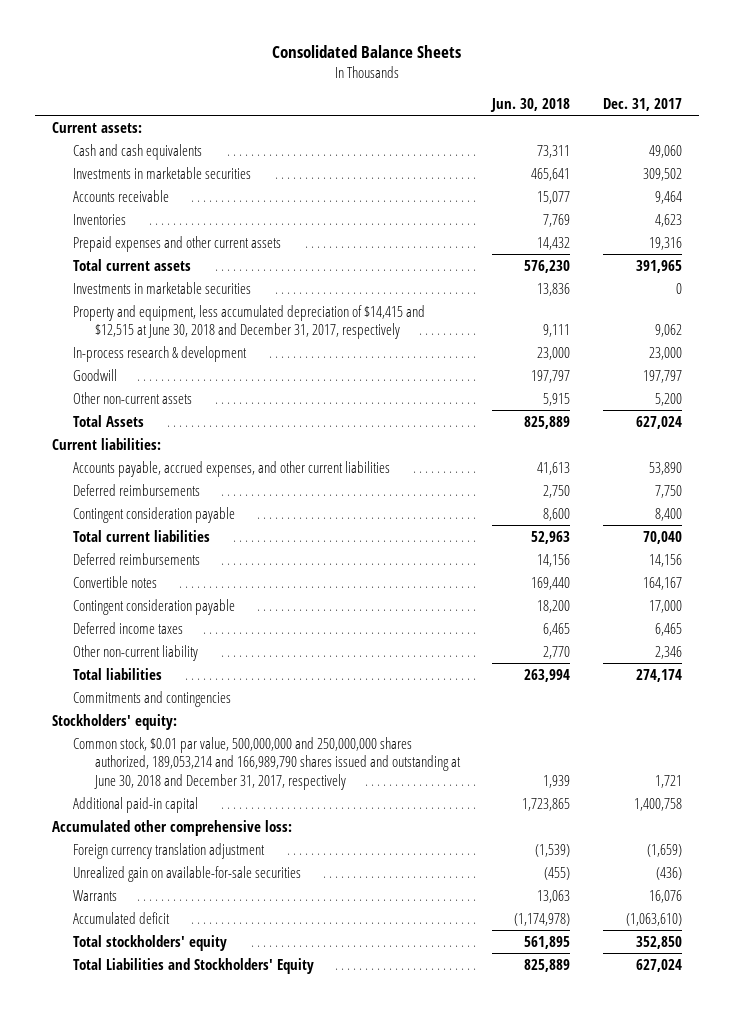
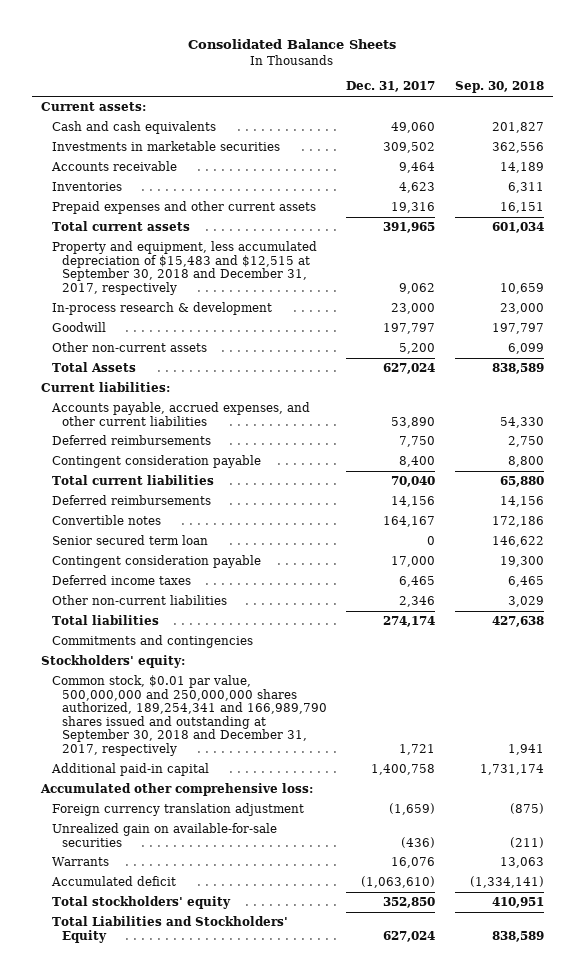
- | Jun. 30, 2018 | Dec. 31, 2017
+ | Dec. 31, 2017 | Sep. 30, 2018
- Investments in marketable securities | 13,836 | 0
- Property and equipment, less accumulated depreciation of $14,415 and $12,515 at June 30, 2018 and December 31, 2017, respectively | 9,111 | 9,062
+ Property and equipment, less accumulated depreciation of $15,483 and $12,515 at September 30, 2018 and December 31, 2017, respectively | 9,062 | 10,659
+ Senior secured term loan | 0 | 146,622
- Other non-current liability | 2,770 | 2,346
+ Other non-current liabilities | 2,346 | 3,029
- Common stock, $0.01 par value, 500,000,000 and 250,000,000 shares authorized, 189,053,214 and 166,989,790 shares issued and outstanding at June 30, 2018 and December 31, 2017, respectively | 1,939 | 1,721
+ Common stock, $0.01 par value, 500,000,000 and 250,000,000 shares authorized, 189,254,341 and 166,989,790 shares issued and outstanding at September 30, 2018 and December 31, 2017, respectively | 1,721 | 1,941

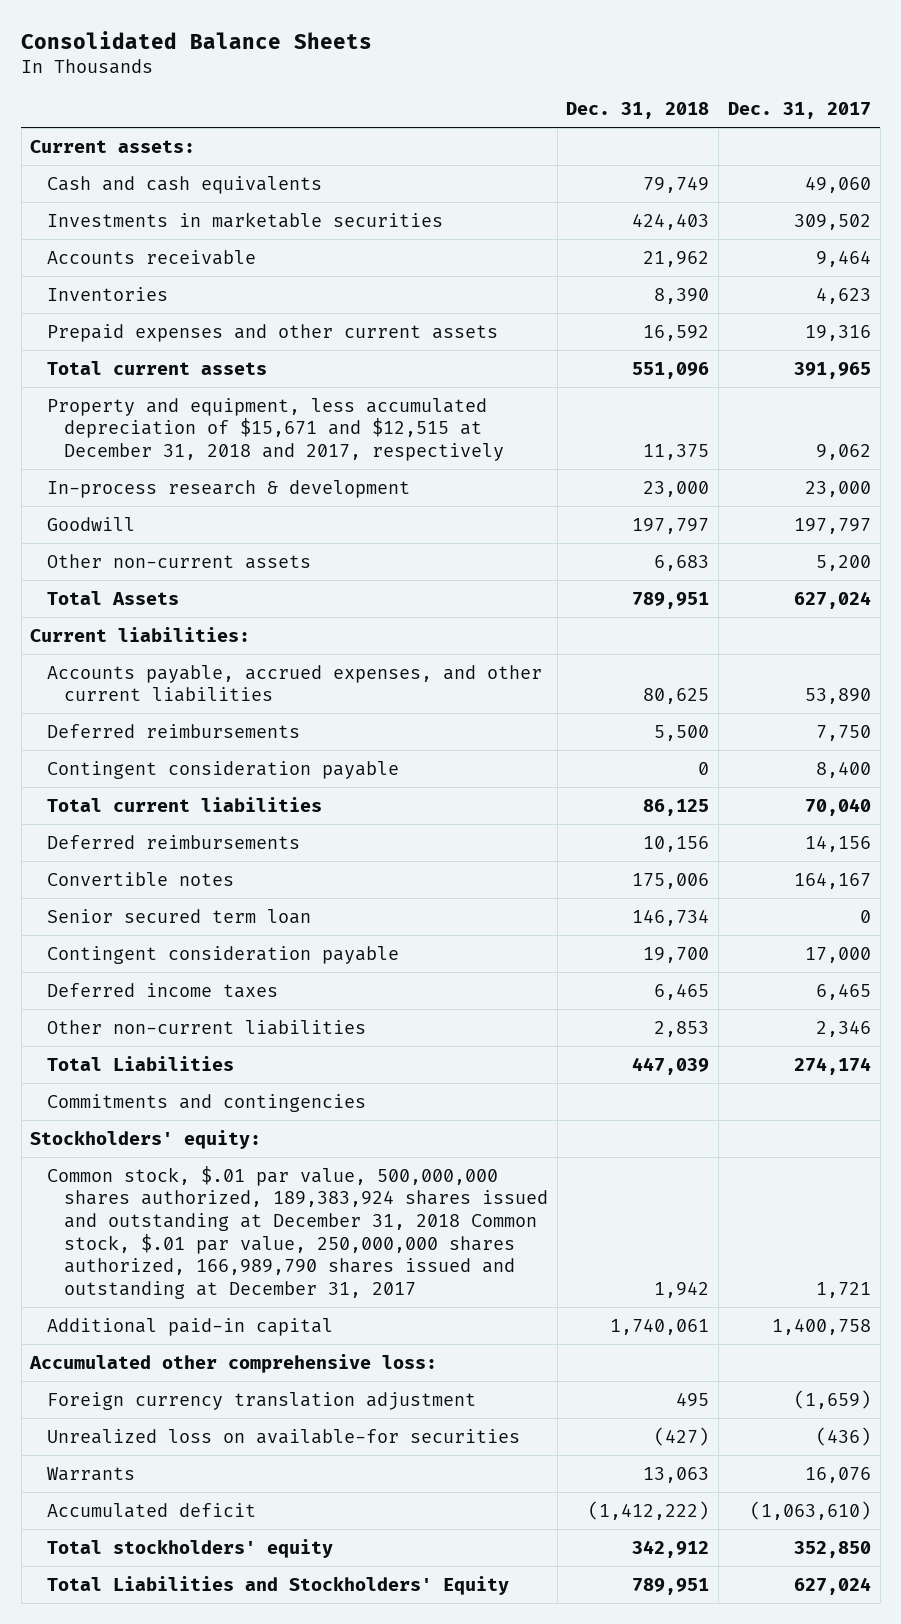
- | Dec. 31, 2017 | Sep. 30, 2018
+ | Dec. 31, 2018 | Dec. 31, 2017
- Property and equipment, less accumulated depreciation of $15,483 and $12,515 at September 30, 2018 and December 31, 2017, respectively | 9,062 | 10,659
+ Property and equipment, less accumulated depreciation of $15,671 and $12,515 at December 31, 2018 and 2017, respectively | 11,375 | 9,062
- Total liabilities | 274,174 | 427,638
+ Total Liabilities | 447,039 | 274,174
- Common stock, $0.01 par value, 500,000,000 and 250,000,000 shares authorized, 189,254,341 and 166,989,790 shares issued and outstanding at September 30, 2018 and December 31, 2017, respectively | 1,721 | 1,941
+ Common stock, $.01 par value, 500,000,000 shares authorized, 189,383,924 shares issued and outstanding at December 31, 2018 Common stock, $.01 par value, 250,000,000 shares authorized, 166,989,790 shares issued and outstanding at December 31, 2017 | 1,942 | 1,721
- Unrealized gain on available-for-sale securities | (436) | (211)
+ Unrealized loss on available-for securities | (427) | (436)

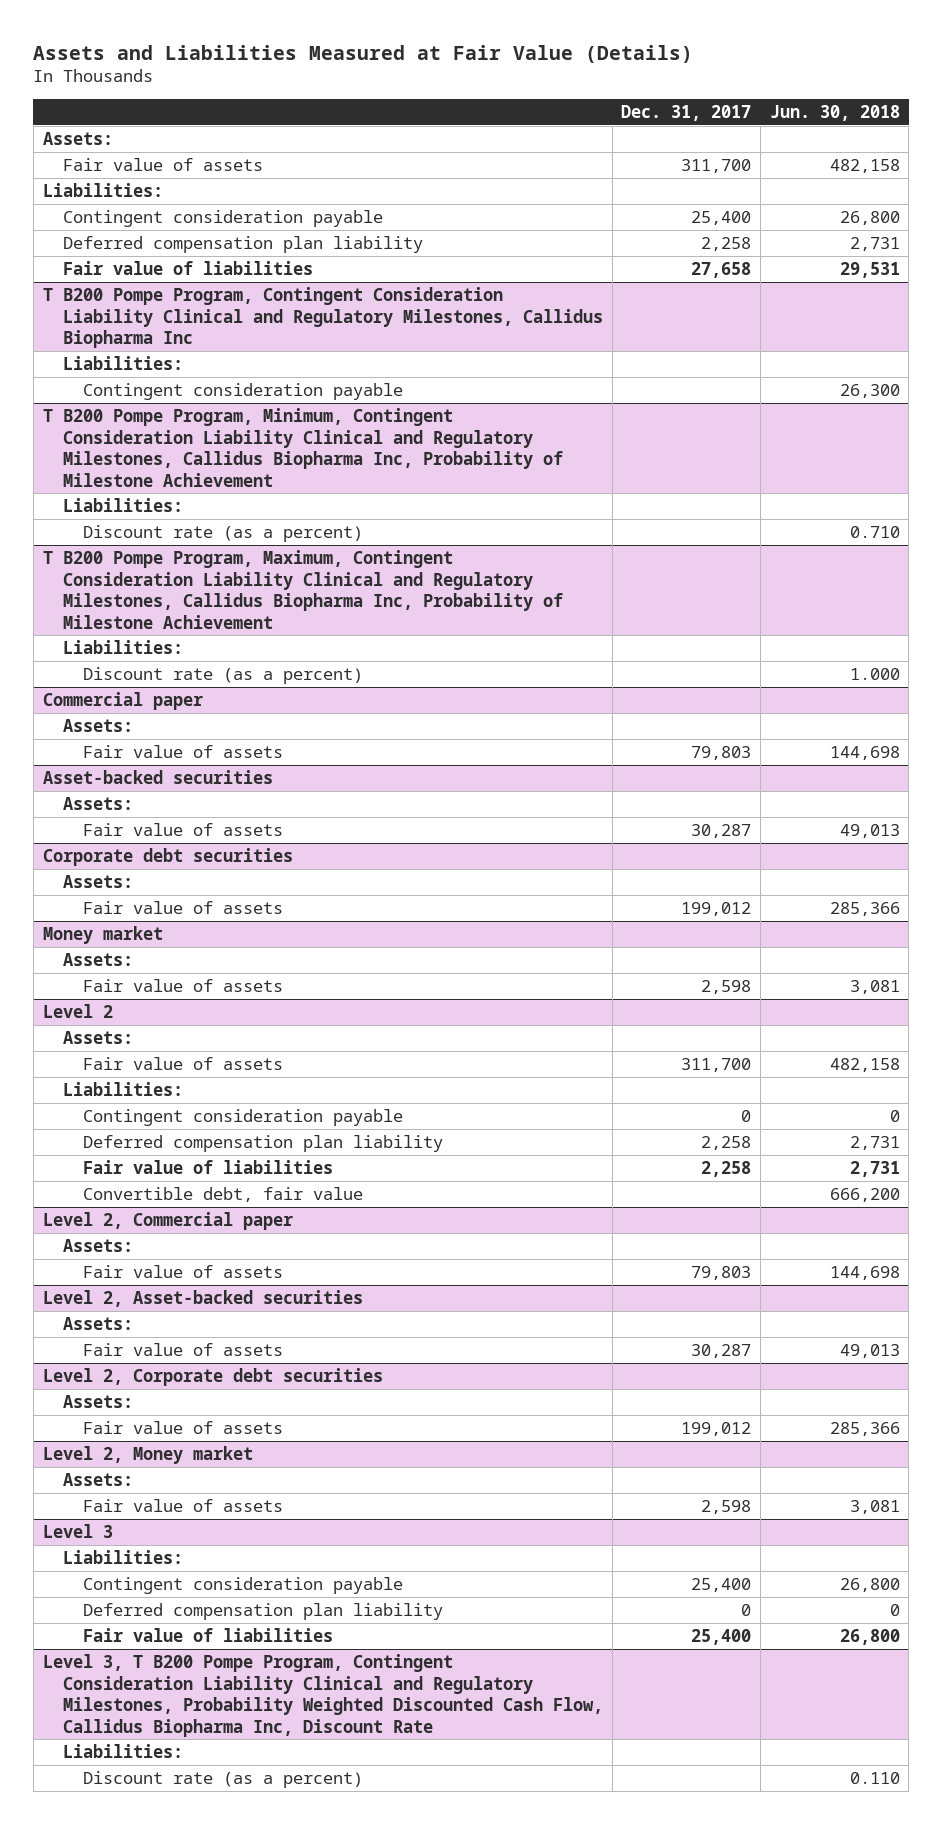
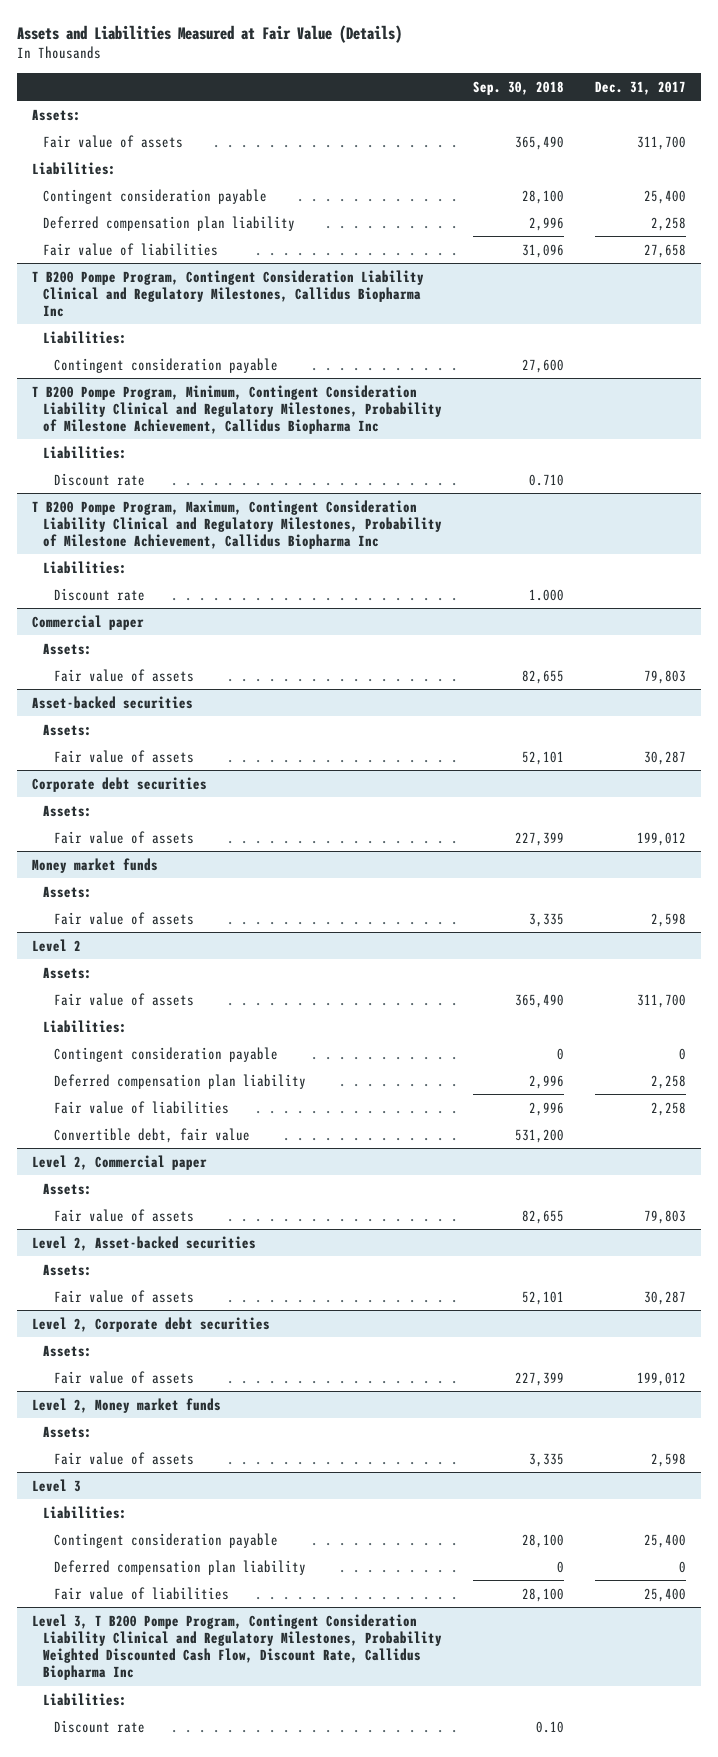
- | Dec. 31, 2017 | Jun. 30, 2018
+ | Sep. 30, 2018 | Dec. 31, 2017
- T B200 Pompe Program, Minimum, Contingent Consideration Liability Clinical and Regulatory Milestones, Callidus Biopharma Inc, Probability of Milestone Achievement
+ T B200 Pompe Program, Minimum, Contingent Consideration Liability Clinical and Regulatory Milestones, Probability of Milestone Achievement, Callidus Biopharma Inc
- Discount rate (as a percent) | | 0.710
- T B200 Pompe Program, Maximum, Contingent Consideration Liability Clinical and Regulatory Milestones, Callidus Biopharma Inc, Probability of Milestone Achievement
+ Discount rate | 0.710 |
+ T B200 Pompe Program, Maximum, Contingent Consideration Liability Clinical and Regulatory Milestones, Probability of Milestone Achievement, Callidus Biopharma Inc
- Discount rate (as a percent) | | 1.000
+ Discount rate | 1.000 |
- Money market
+ Money market funds
- Level 2, Money market
+ Level 2, Money market funds
- Level 3, T B200 Pompe Program, Contingent Consideration Liability Clinical and Regulatory Milestones, Probability Weighted Discounted Cash Flow, Callidus Biopharma Inc, Discount Rate
+ Level 3, T B200 Pompe Program, Contingent Consideration Liability Clinical and Regulatory Milestones, Probability Weighted Discounted Cash Flow, Discount Rate, Callidus Biopharma Inc
- Discount rate (as a percent) | | 0.110
+ Discount rate | 0.10 |

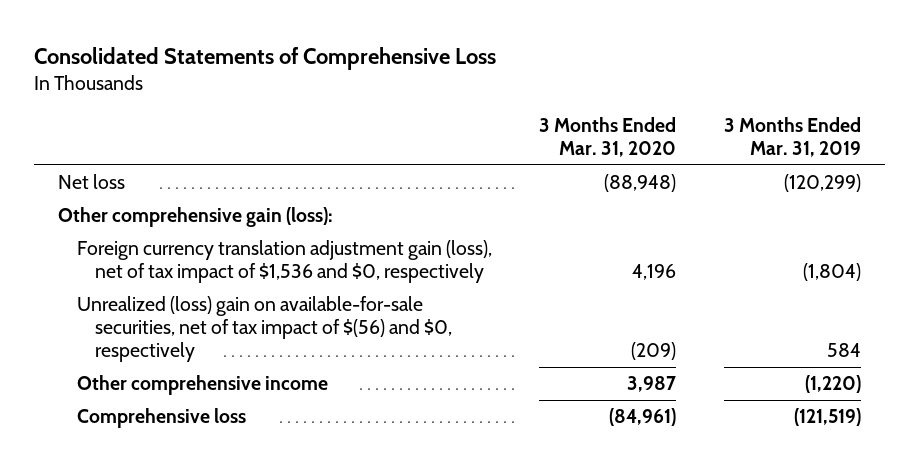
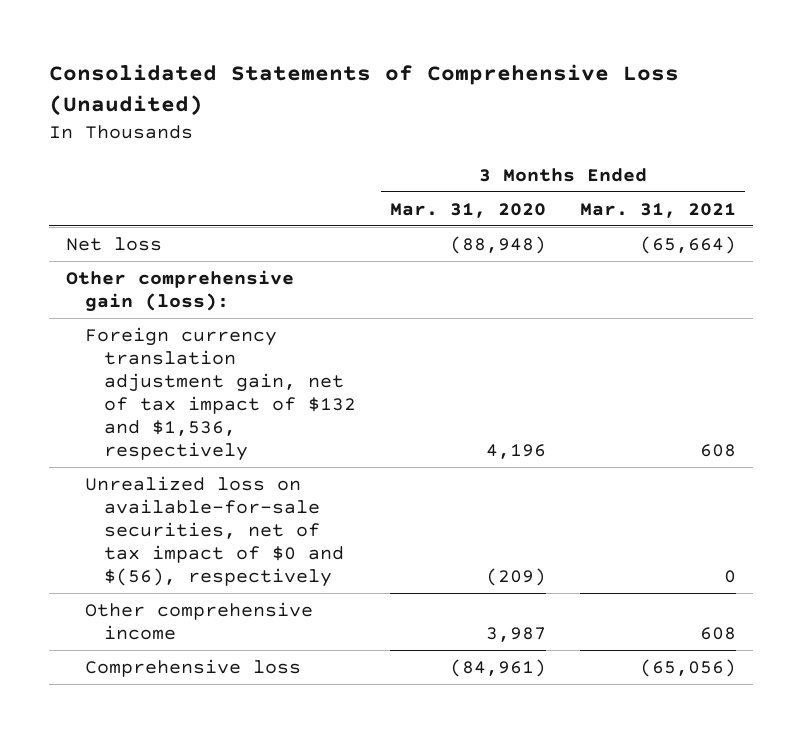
- Consolidated Statements of Comprehensive Loss
+ Consolidated Statements of Comprehensive Loss (Unaudited)
- | 3 Months Ended Mar. 31, 2020 | 3 Months Ended Mar. 31, 2019
+ | 3 Months Ended Mar. 31, 2020 | 3 Months Ended Mar. 31, 2021
- Foreign currency translation adjustment gain (loss), net of tax impact of $1,536 and $0, respectively | 4,196 | (1,804)
- Unrealized (loss) gain on available-for-sale securities, net of tax impact of $(56) and $0, respectively | (209) | 584
+ Foreign currency translation adjustment gain, net of tax impact of $132 and $1,536, respectively | 4,196 | 608
+ Unrealized loss on available-for-sale securities, net of tax impact of $0 and $(56), respectively | (209) | 0

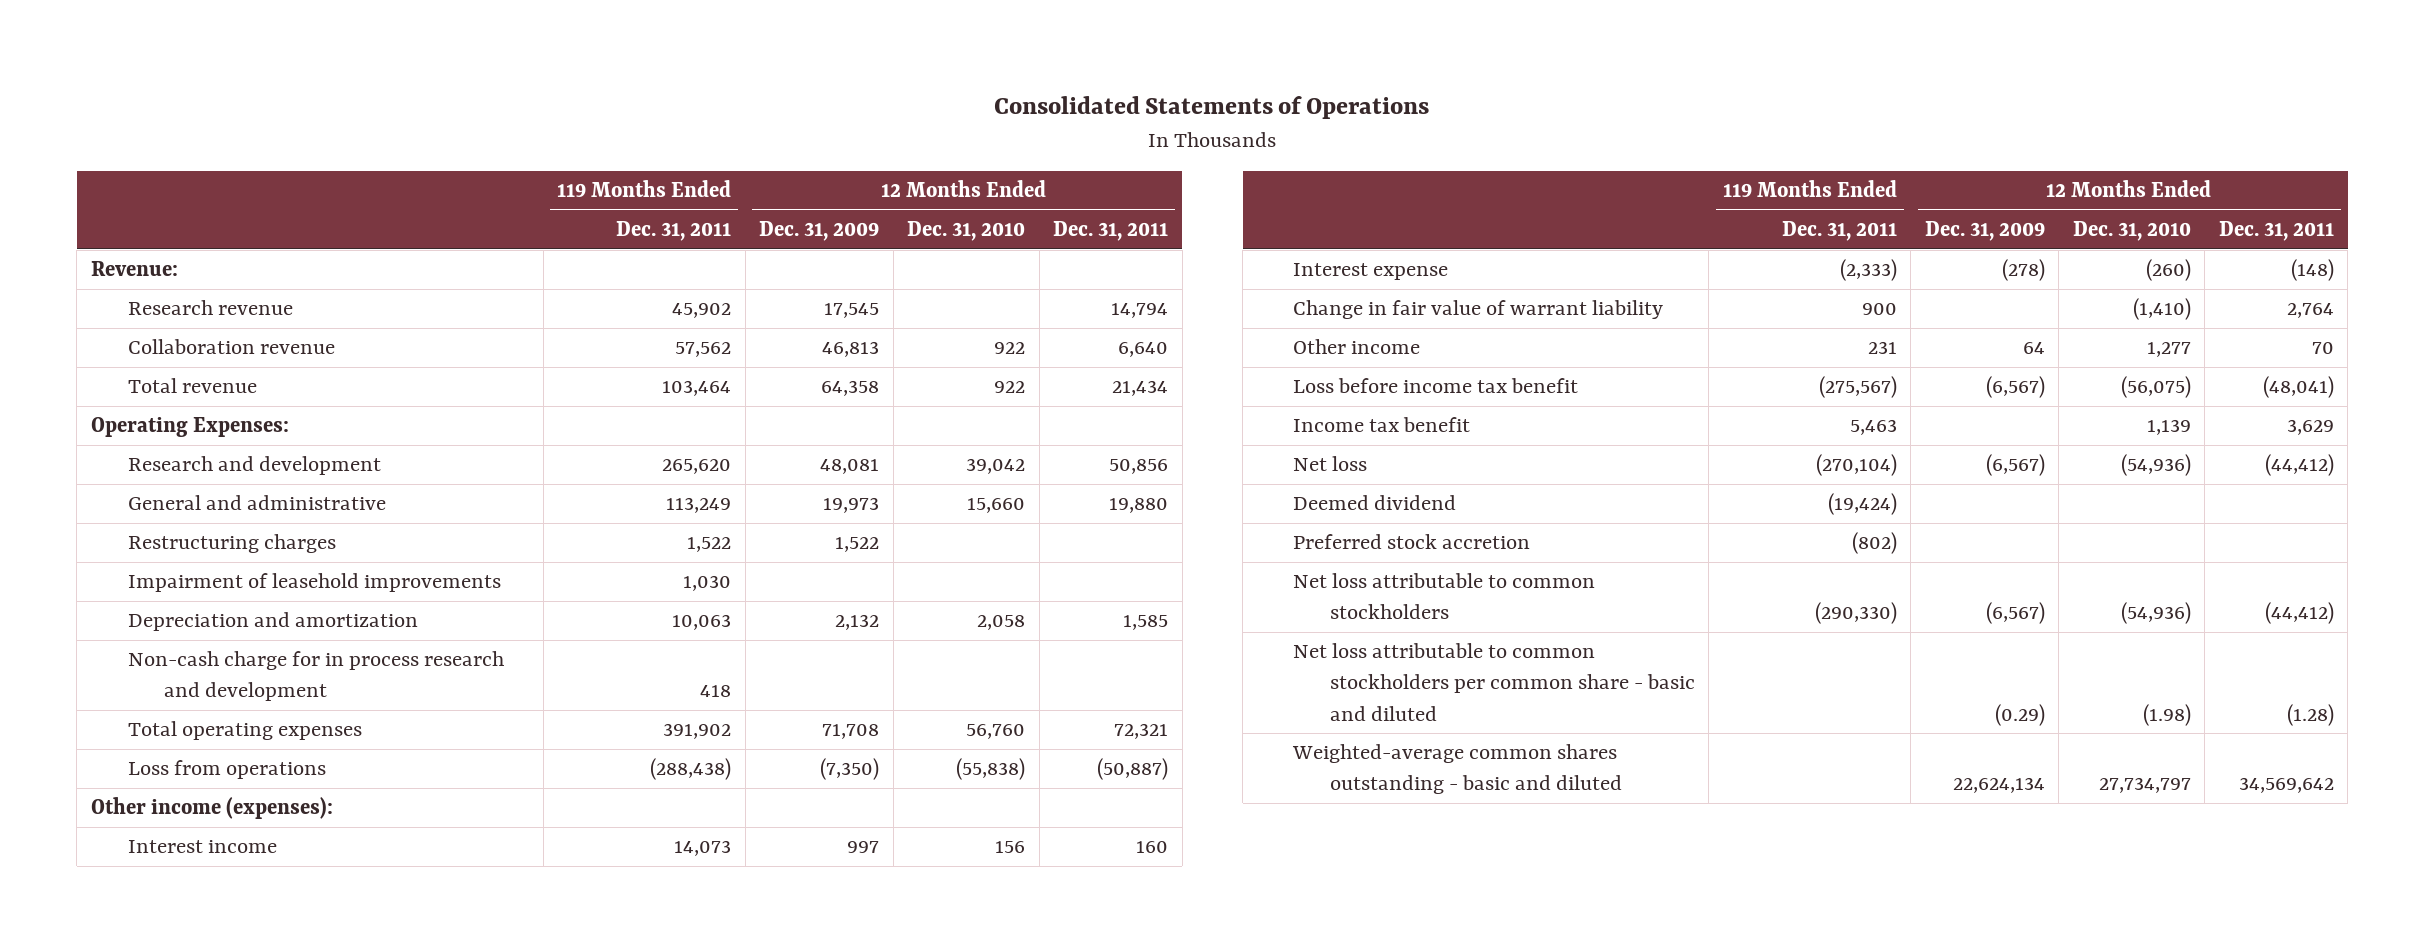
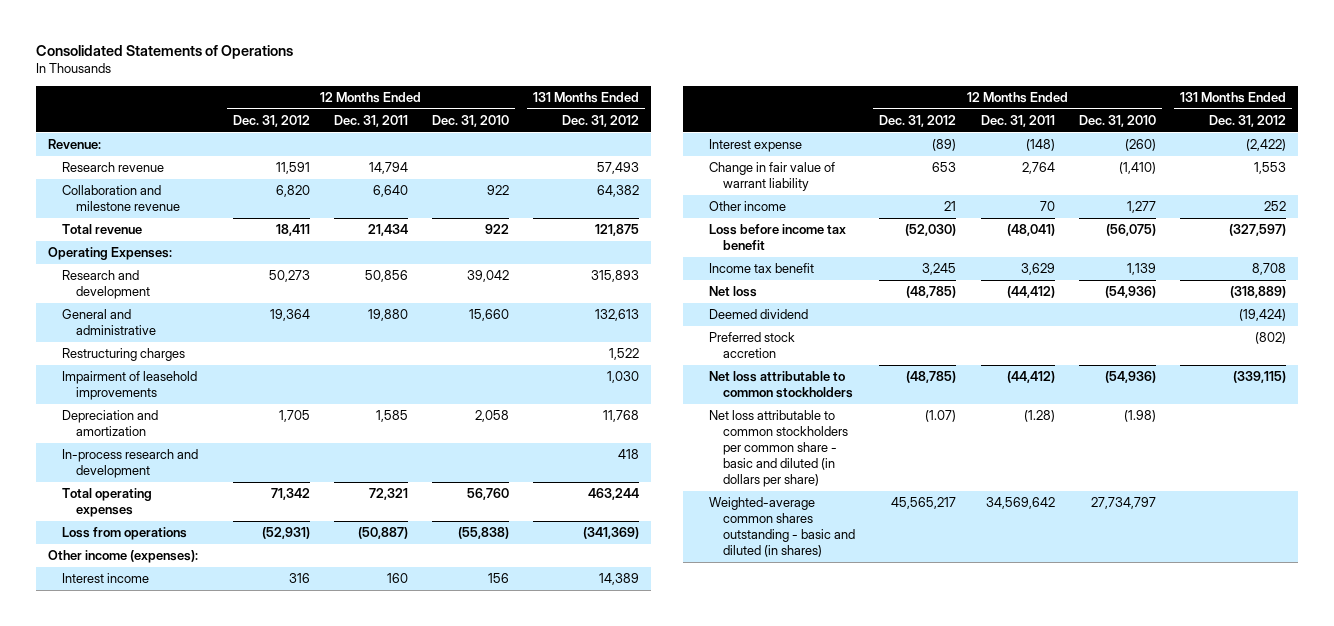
- | 119 Months Ended Dec. 31, 2011 | 12 Months Ended Dec. 31, 2009 | 12 Months Ended Dec. 31, 2010 | 12 Months Ended Dec. 31, 2011
+ | 12 Months Ended Dec. 31, 2012 | 12 Months Ended Dec. 31, 2011 | 12 Months Ended Dec. 31, 2010 | 131 Months Ended Dec. 31, 2012
- Collaboration revenue | 57,562 | 46,813 | 922 | 6,640
+ Collaboration and milestone revenue | 6,820 | 6,640 | 922 | 64,382
- Non-cash charge for in process research and development | 418 | | |
+ In-process research and development | | | | 418
- Net loss attributable to common stockholders per common share - basic and diluted | | (0.29) | (1.98) | (1.28)
- Weighted-average common shares outstanding - basic and diluted | | 22,624,134 | 27,734,797 | 34,569,642
+ Net loss attributable to common stockholders per common share - basic and diluted (in dollars per share) | (1.07) | (1.28) | (1.98) |
+ Weighted-average common shares outstanding - basic and diluted (in shares) | 45,565,217 | 34,569,642 | 27,734,797 |

